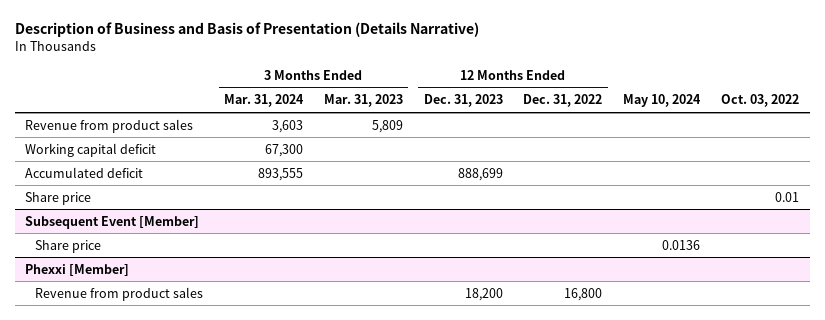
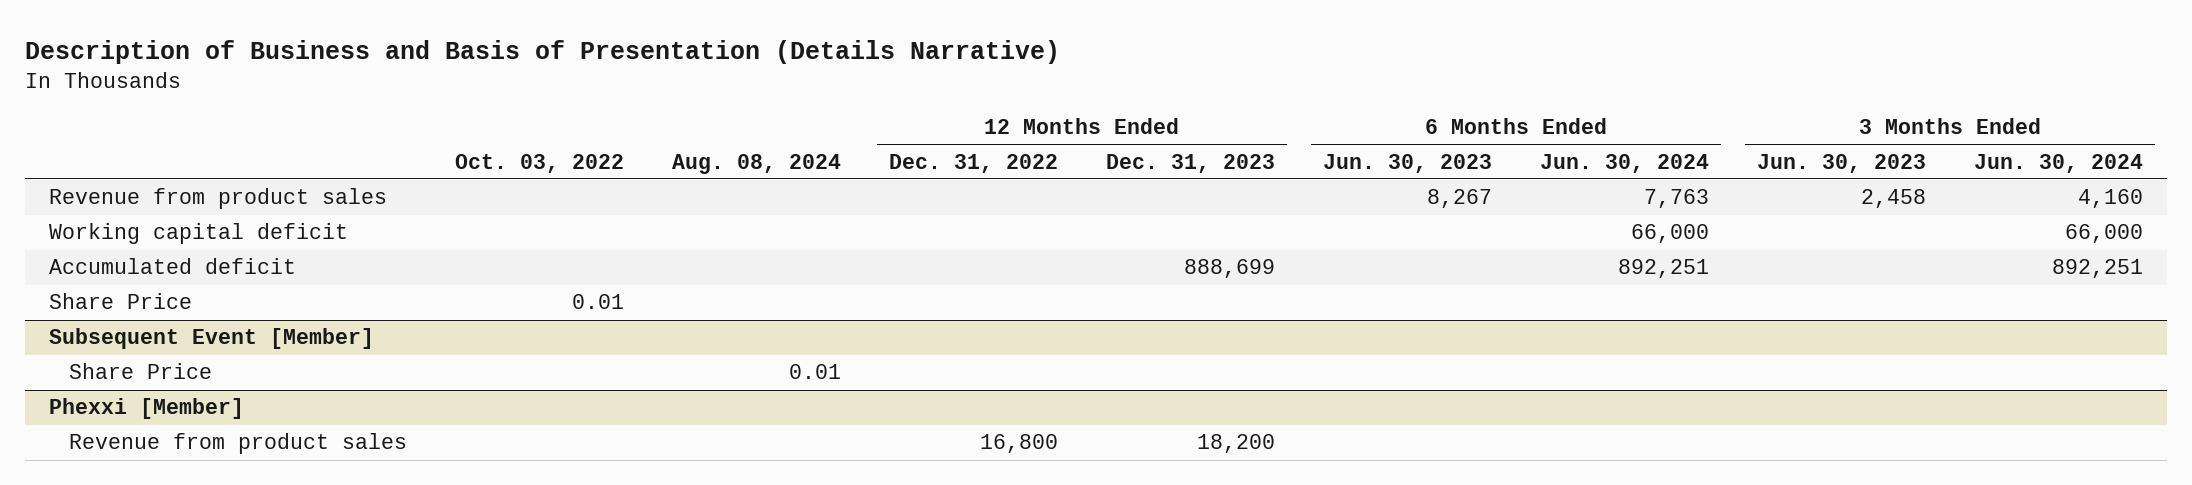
- | 3 Months Ended Mar. 31, 2024 | 3 Months Ended Mar. 31, 2023 | 12 Months Ended Dec. 31, 2023 | 12 Months Ended Dec. 31, 2022 | May 10, 2024 | Oct. 03, 2022
+ | Oct. 03, 2022 | Aug. 08, 2024 | 12 Months Ended Dec. 31, 2022 | 12 Months Ended Dec. 31, 2023 | 6 Months Ended Jun. 30, 2023 | 6 Months Ended Jun. 30, 2024 | 3 Months Ended Jun. 30, 2023 | 3 Months Ended Jun. 30, 2024
- Share price | | | | | | 0.01
+ Share Price | 0.01 | | | | | | |
@ Subsequent Event [Member]
- Share price | | | | | 0.0136 |
+ Share Price | | 0.01 | | | | | |

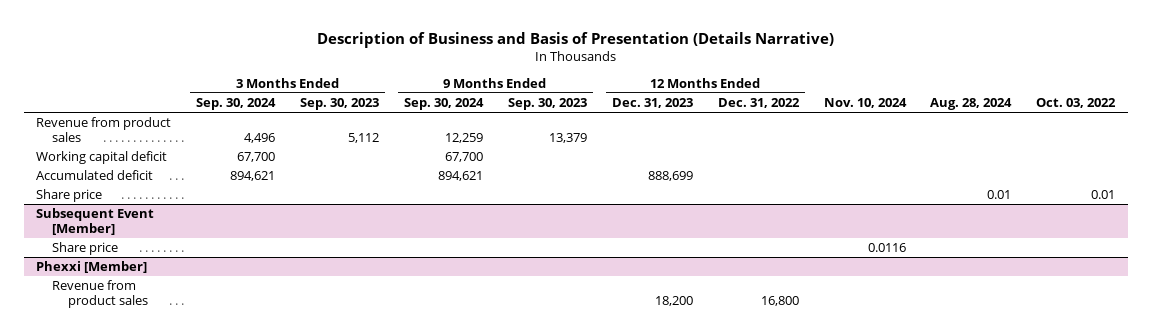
- | Oct. 03, 2022 | Aug. 08, 2024 | 12 Months Ended Dec. 31, 2022 | 12 Months Ended Dec. 31, 2023 | 6 Months Ended Jun. 30, 2023 | 6 Months Ended Jun. 30, 2024 | 3 Months Ended Jun. 30, 2023 | 3 Months Ended Jun. 30, 2024
+ | 3 Months Ended Sep. 30, 2024 | 3 Months Ended Sep. 30, 2023 | 9 Months Ended Sep. 30, 2024 | 9 Months Ended Sep. 30, 2023 | 12 Months Ended Dec. 31, 2023 | 12 Months Ended Dec. 31, 2022 | Nov. 10, 2024 | Aug. 28, 2024 | Oct. 03, 2022
- Share Price | 0.01 | | | | | | |
+ Share price | | | | | | | | 0.01 | 0.01
@ Subsequent Event [Member]
- Share Price | | 0.01 | | | | | |
+ Share price | | | | | | | 0.0116 | |

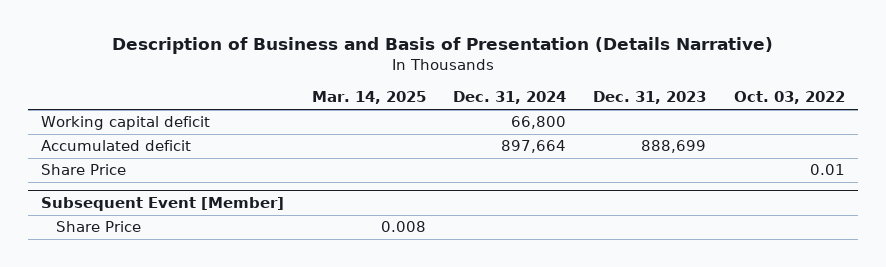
- | 3 Months Ended Sep. 30, 2024 | 3 Months Ended Sep. 30, 2023 | 9 Months Ended Sep. 30, 2024 | 9 Months Ended Sep. 30, 2023 | 12 Months Ended Dec. 31, 2023 | 12 Months Ended Dec. 31, 2022 | Nov. 10, 2024 | Aug. 28, 2024 | Oct. 03, 2022
+ | Mar. 14, 2025 | Dec. 31, 2024 | Dec. 31, 2023 | Oct. 03, 2022
- Revenue from product sales | 4,496 | 5,112 | 12,259 | 13,379 | | | | |
- Share price | | | | | | | | 0.01 | 0.01
+ Share Price | | | | 0.01
@ Subsequent Event [Member]
- Share price | | | | | | | 0.0116 | |
- Phexxi [Member]
- Revenue from product sales | | | | | 18,200 | 16,800 | | |
@ Subsequent Event [Member]
+ Share Price | 0.008 | | |

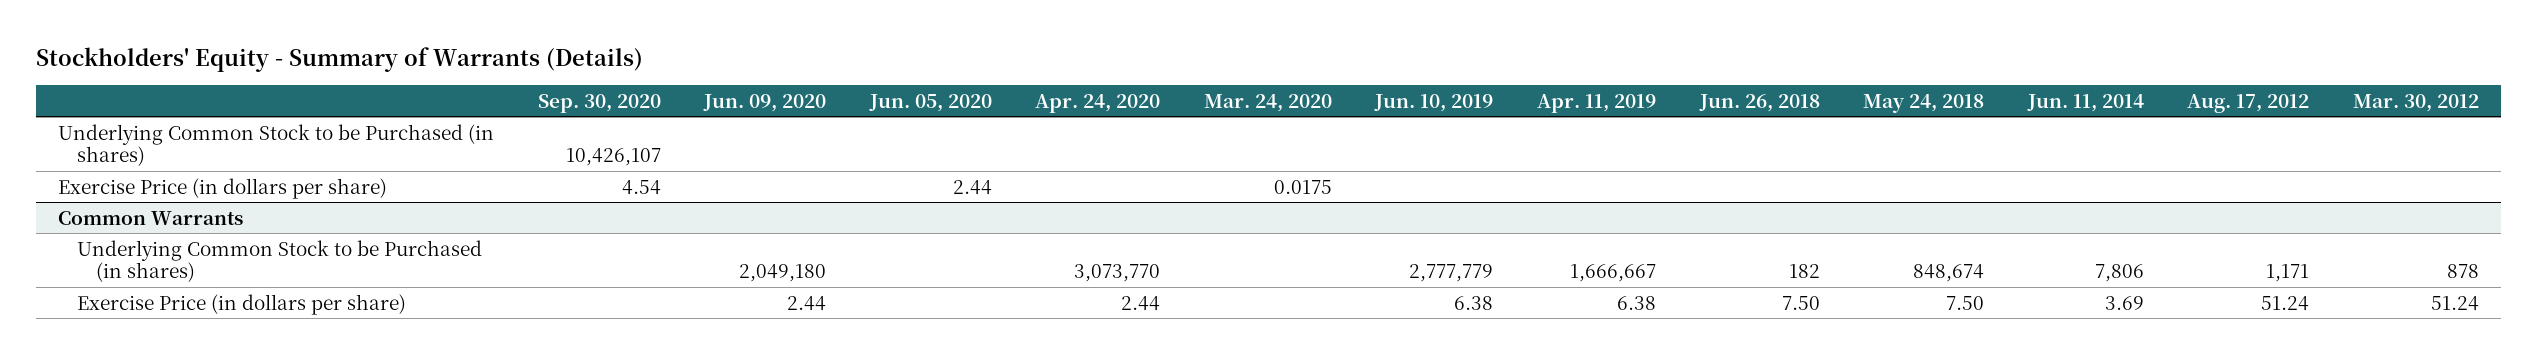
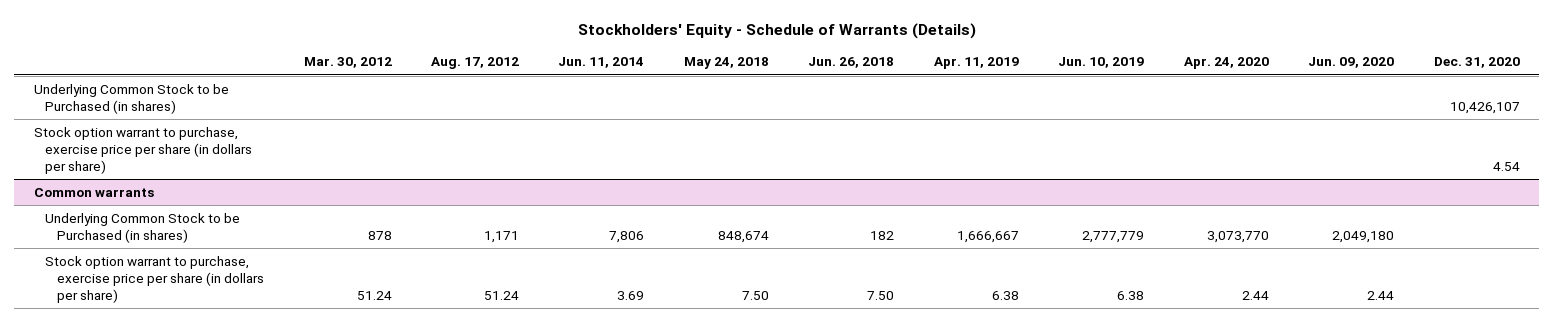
- Stockholders' Equity - Summary of Warrants (Details)
+ Stockholders' Equity - Schedule of Warrants (Details)
- | Sep. 30, 2020 | Jun. 09, 2020 | Jun. 05, 2020 | Apr. 24, 2020 | Mar. 24, 2020 | Jun. 10, 2019 | Apr. 11, 2019 | Jun. 26, 2018 | May 24, 2018 | Jun. 11, 2014 | Aug. 17, 2012 | Mar. 30, 2012
+ | Mar. 30, 2012 | Aug. 17, 2012 | Jun. 11, 2014 | May 24, 2018 | Jun. 26, 2018 | Apr. 11, 2019 | Jun. 10, 2019 | Apr. 24, 2020 | Jun. 09, 2020 | Dec. 31, 2020
- Exercise Price (in dollars per share) | 4.54 | | 2.44 | | 0.0175 | | | | | | |
- Common Warrants
+ Stock option warrant to purchase, exercise price per share (in dollars per share) | | | | | | | | | | 4.54
+ Common warrants
- Exercise Price (in dollars per share) | | 2.44 | | 2.44 | | 6.38 | 6.38 | 7.50 | 7.50 | 3.69 | 51.24 | 51.24
+ Stock option warrant to purchase, exercise price per share (in dollars per share) | 51.24 | 51.24 | 3.69 | 7.50 | 7.50 | 6.38 | 6.38 | 2.44 | 2.44 |

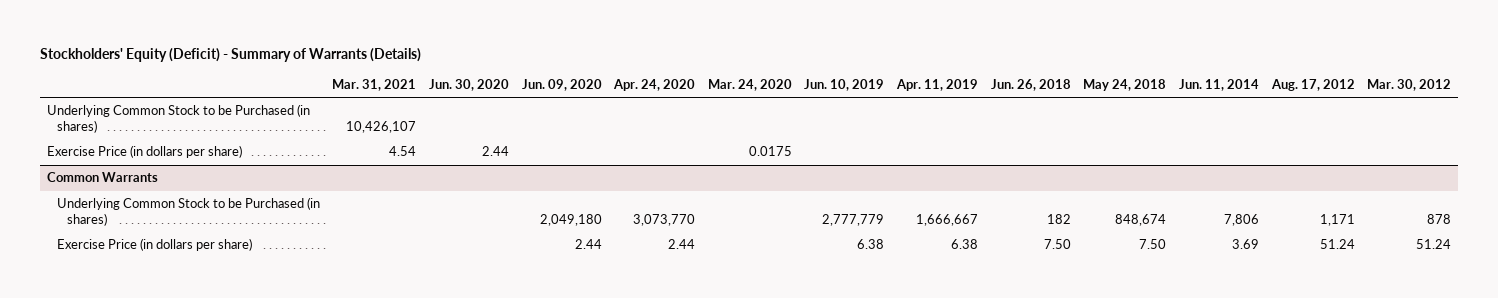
- Stockholders' Equity - Schedule of Warrants (Details)
+ Stockholders' Equity (Deficit) - Summary of Warrants (Details)
- | Mar. 30, 2012 | Aug. 17, 2012 | Jun. 11, 2014 | May 24, 2018 | Jun. 26, 2018 | Apr. 11, 2019 | Jun. 10, 2019 | Apr. 24, 2020 | Jun. 09, 2020 | Dec. 31, 2020
+ | Mar. 31, 2021 | Jun. 30, 2020 | Jun. 09, 2020 | Apr. 24, 2020 | Mar. 24, 2020 | Jun. 10, 2019 | Apr. 11, 2019 | Jun. 26, 2018 | May 24, 2018 | Jun. 11, 2014 | Aug. 17, 2012 | Mar. 30, 2012
- Stock option warrant to purchase, exercise price per share (in dollars per share) | | | | | | | | | | 4.54
- Common warrants
+ Exercise Price (in dollars per share) | 4.54 | 2.44 | | | 0.0175 | | | | | | |
+ Common Warrants
- Stock option warrant to purchase, exercise price per share (in dollars per share) | 51.24 | 51.24 | 3.69 | 7.50 | 7.50 | 6.38 | 6.38 | 2.44 | 2.44 |
+ Exercise Price (in dollars per share) | | | 2.44 | 2.44 | | 6.38 | 6.38 | 7.50 | 7.50 | 3.69 | 51.24 | 51.24

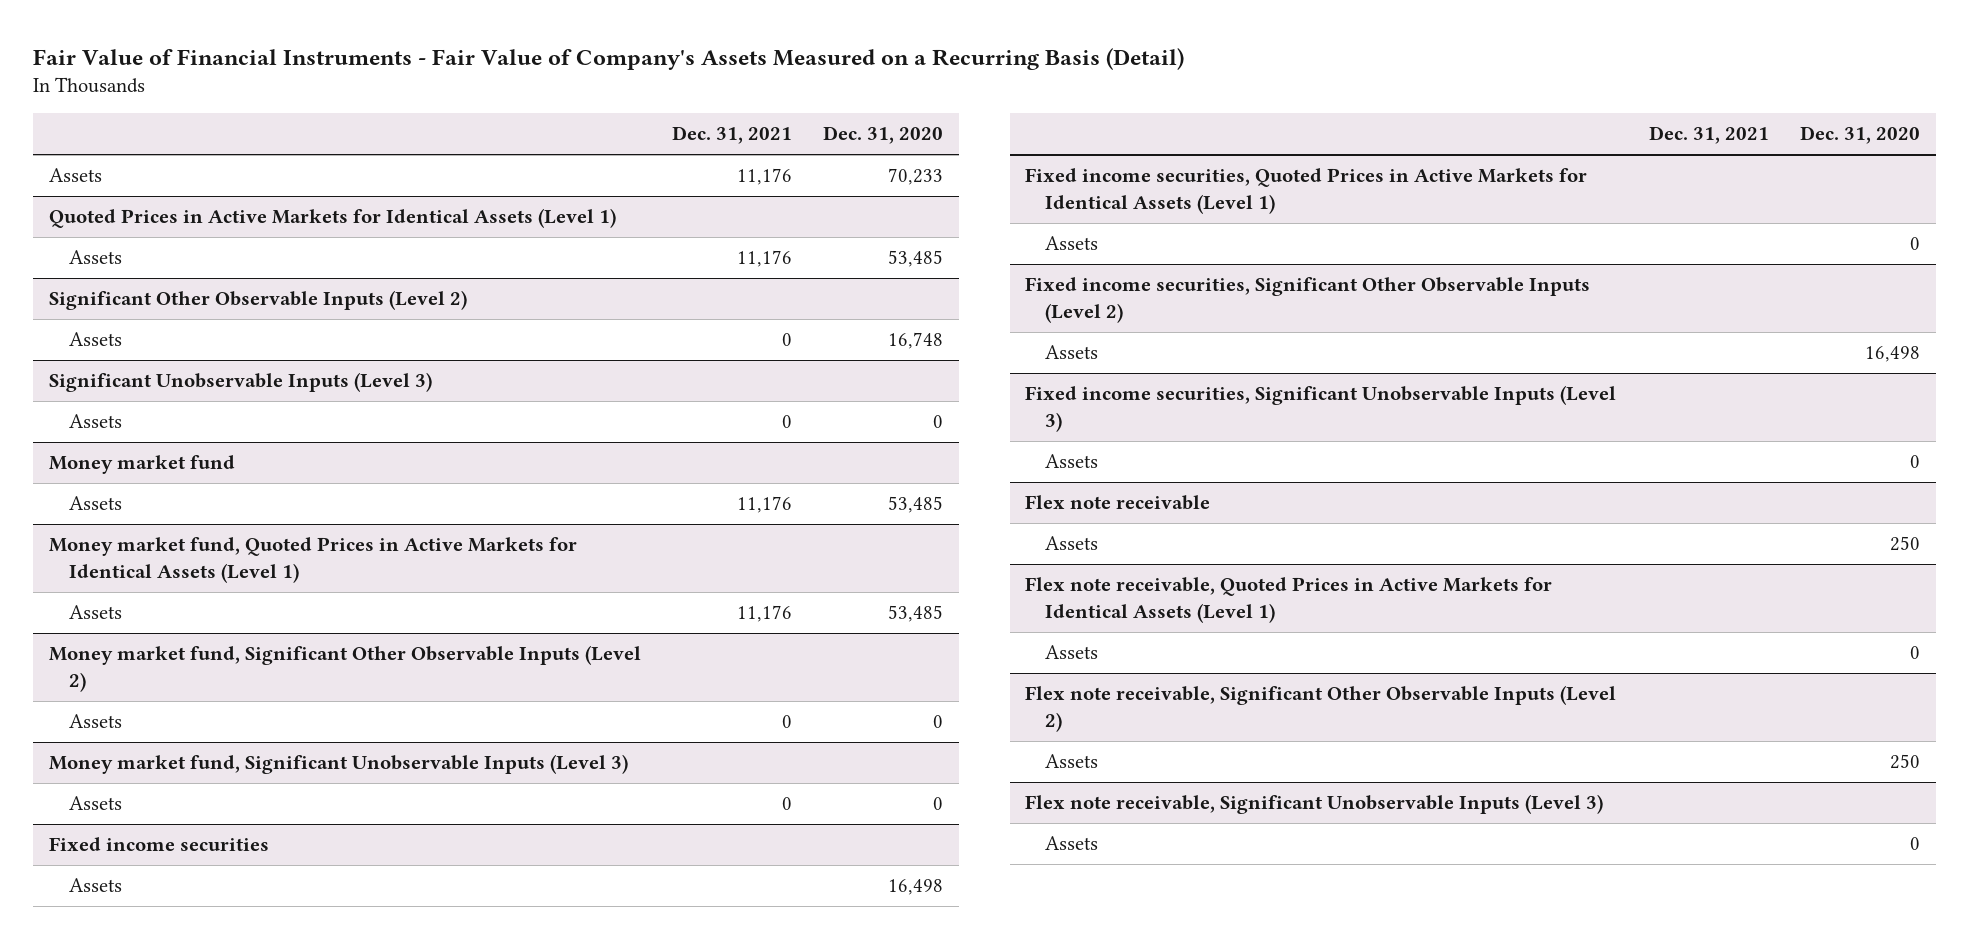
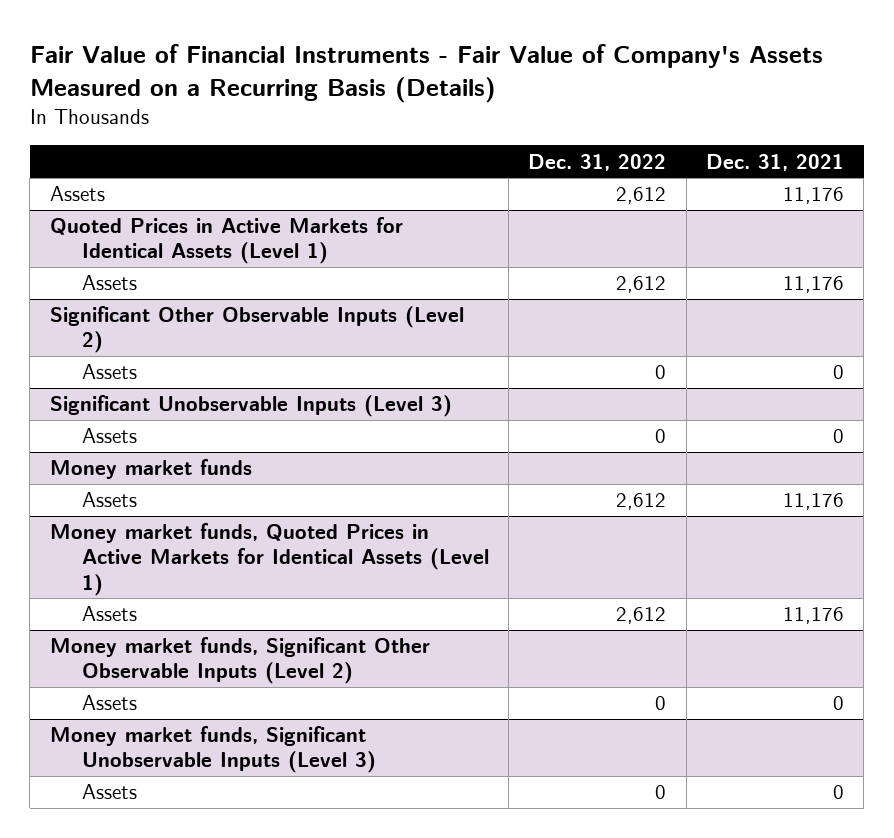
- Fair Value of Financial Instruments - Fair Value of Company's Assets Measured on a Recurring Basis (Detail)
+ Fair Value of Financial Instruments - Fair Value of Company's Assets Measured on a Recurring Basis (Details)
- | Dec. 31, 2021 | Dec. 31, 2020
+ | Dec. 31, 2022 | Dec. 31, 2021
- Money market fund
+ Money market funds
- Money market fund, Quoted Prices in Active Markets for Identical Assets (Level 1)
+ Money market funds, Quoted Prices in Active Markets for Identical Assets (Level 1)
- Money market fund, Significant Other Observable Inputs (Level 2)
+ Money market funds, Significant Other Observable Inputs (Level 2)
- Money market fund, Significant Unobservable Inputs (Level 3)
+ Money market funds, Significant Unobservable Inputs (Level 3)
- Fixed income securities
- Assets | | 16,498
- Fixed income securities, Quoted Prices in Active Markets for Identical Assets (Level 1)
- Assets | | 0
- Fixed income securities, Significant Other Observable Inputs (Level 2)
- Assets | | 16,498
- Fixed income securities, Significant Unobservable Inputs (Level 3)
- Assets | | 0
- Flex note receivable
- Assets | | 250
- Flex note receivable, Quoted Prices in Active Markets for Identical Assets (Level 1)
- Assets | | 0
- Flex note receivable, Significant Other Observable Inputs (Level 2)
- Assets | | 250
- Flex note receivable, Significant Unobservable Inputs (Level 3)
- Assets | | 0

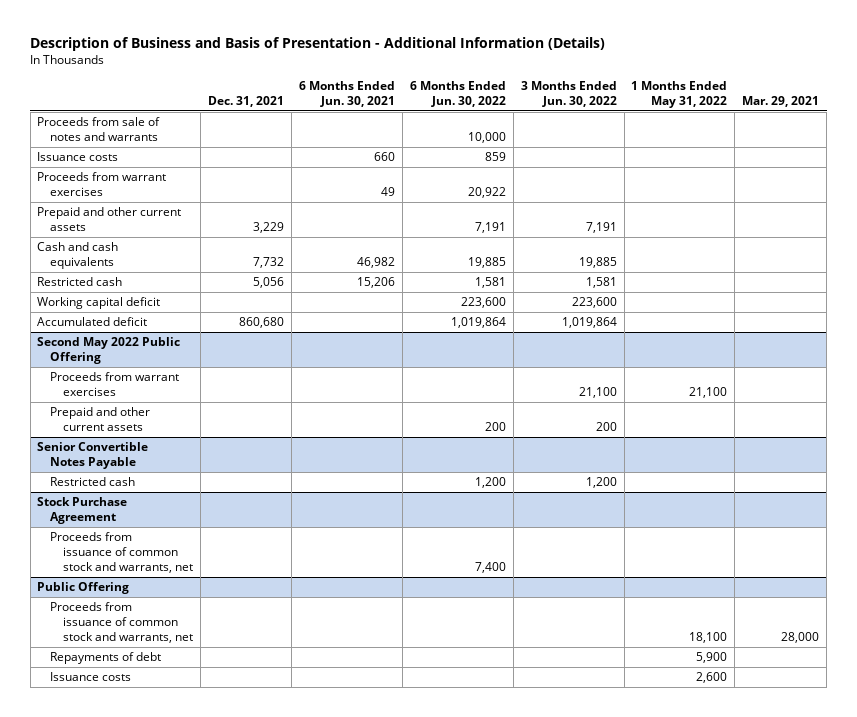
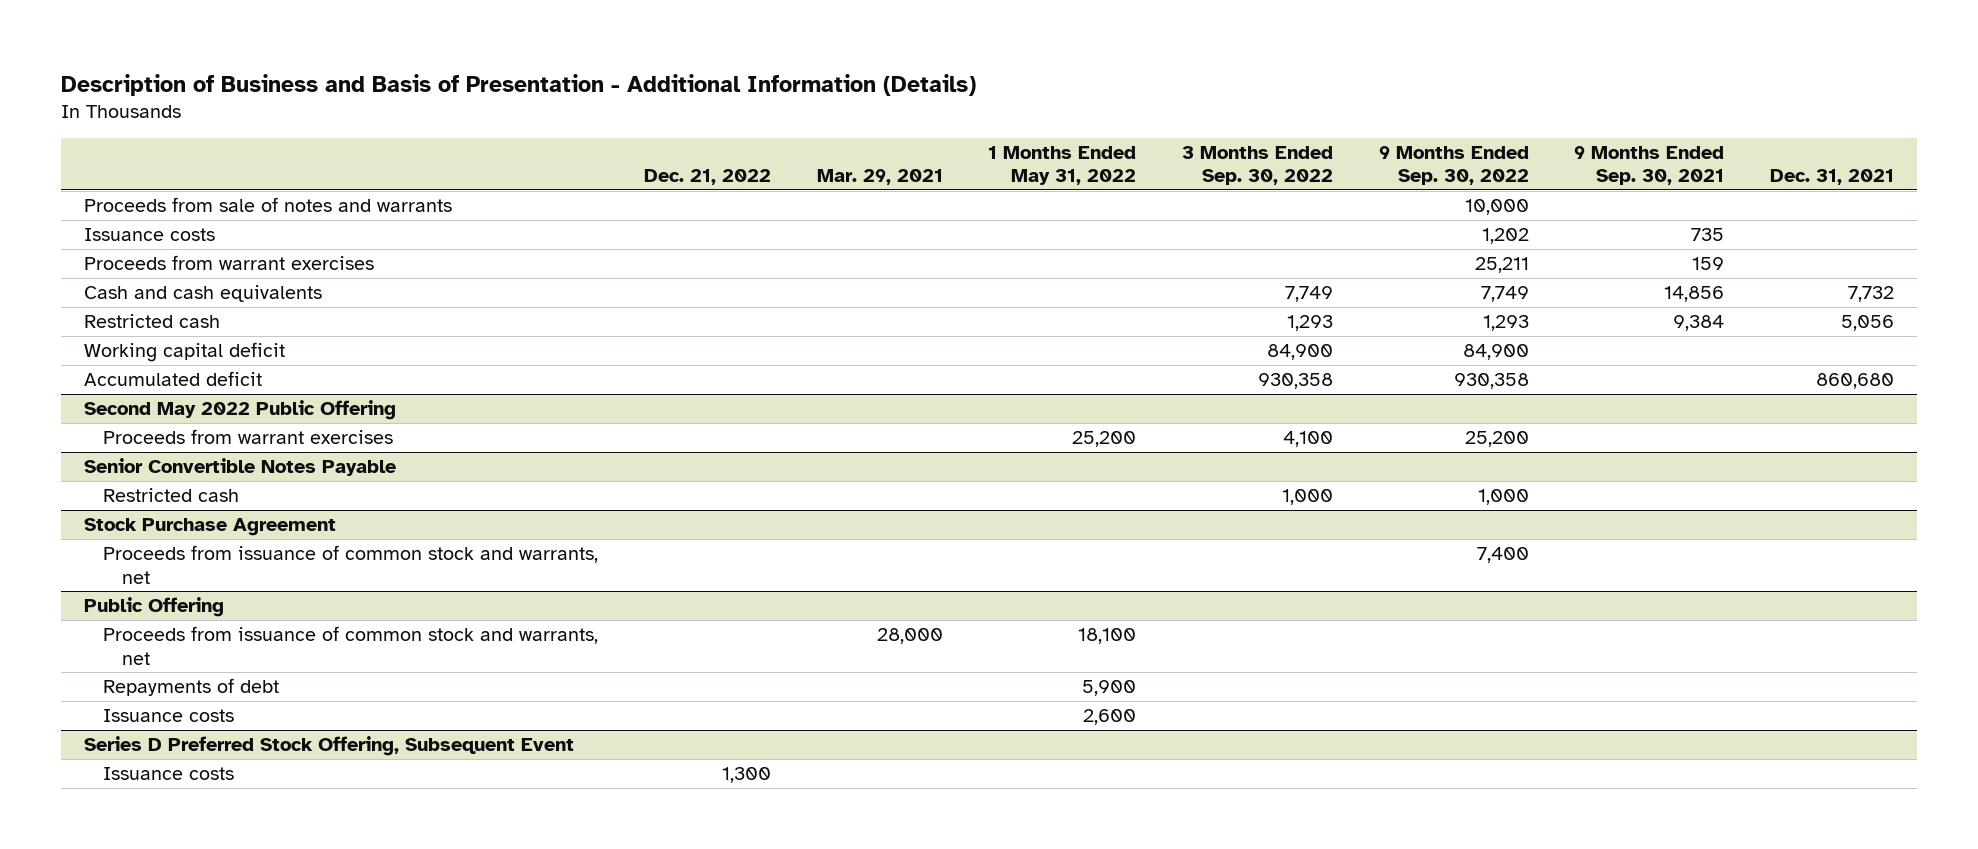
- | Dec. 31, 2021 | 6 Months Ended Jun. 30, 2021 | 6 Months Ended Jun. 30, 2022 | 3 Months Ended Jun. 30, 2022 | 1 Months Ended May 31, 2022 | Mar. 29, 2021
+ | Dec. 21, 2022 | Mar. 29, 2021 | 1 Months Ended May 31, 2022 | 3 Months Ended Sep. 30, 2022 | 9 Months Ended Sep. 30, 2022 | 9 Months Ended Sep. 30, 2021 | Dec. 31, 2021
- Prepaid and other current assets | 3,229 | | 7,191 | 7,191 | |
@ Second May 2022 Public Offering
- Proceeds from warrant exercises | | | | 21,100 | 21,100 |
- Prepaid and other current assets | | | 200 | 200 | |
+ Proceeds from warrant exercises | | | 25,200 | 4,100 | 25,200 | |
+ Series D Preferred Stock Offering, Subsequent Event
+ Issuance costs | 1,300 | | | | | |

